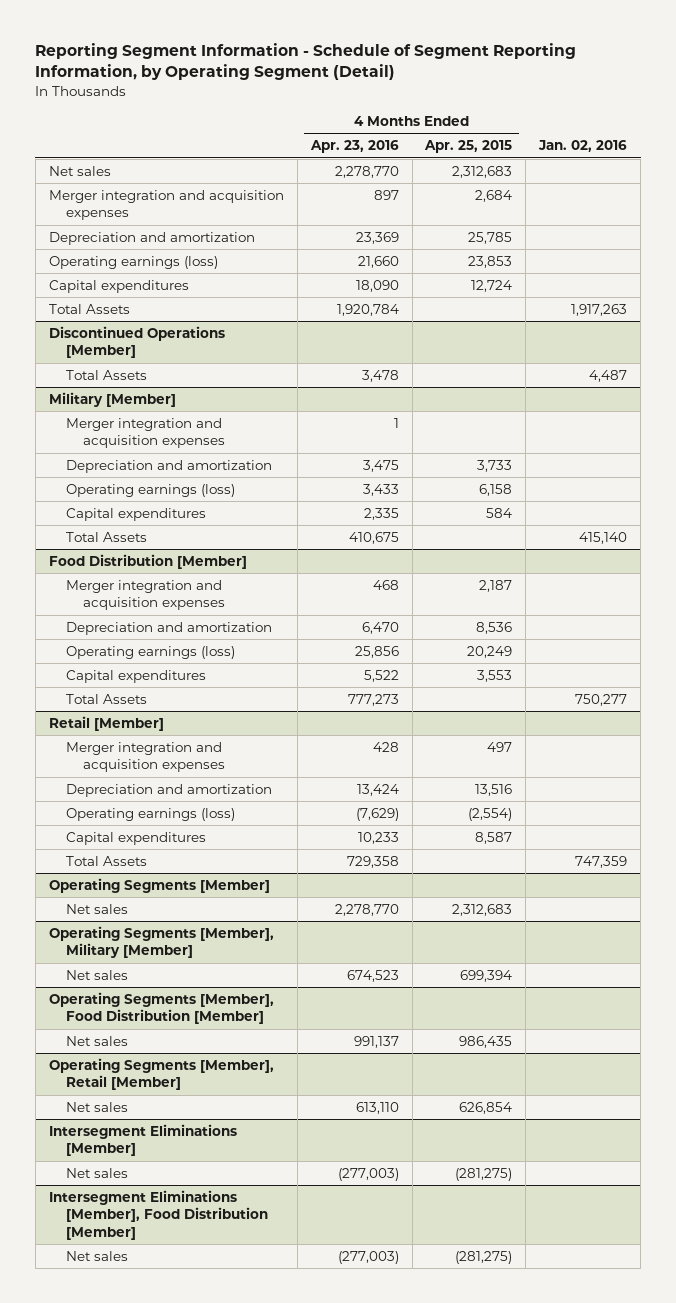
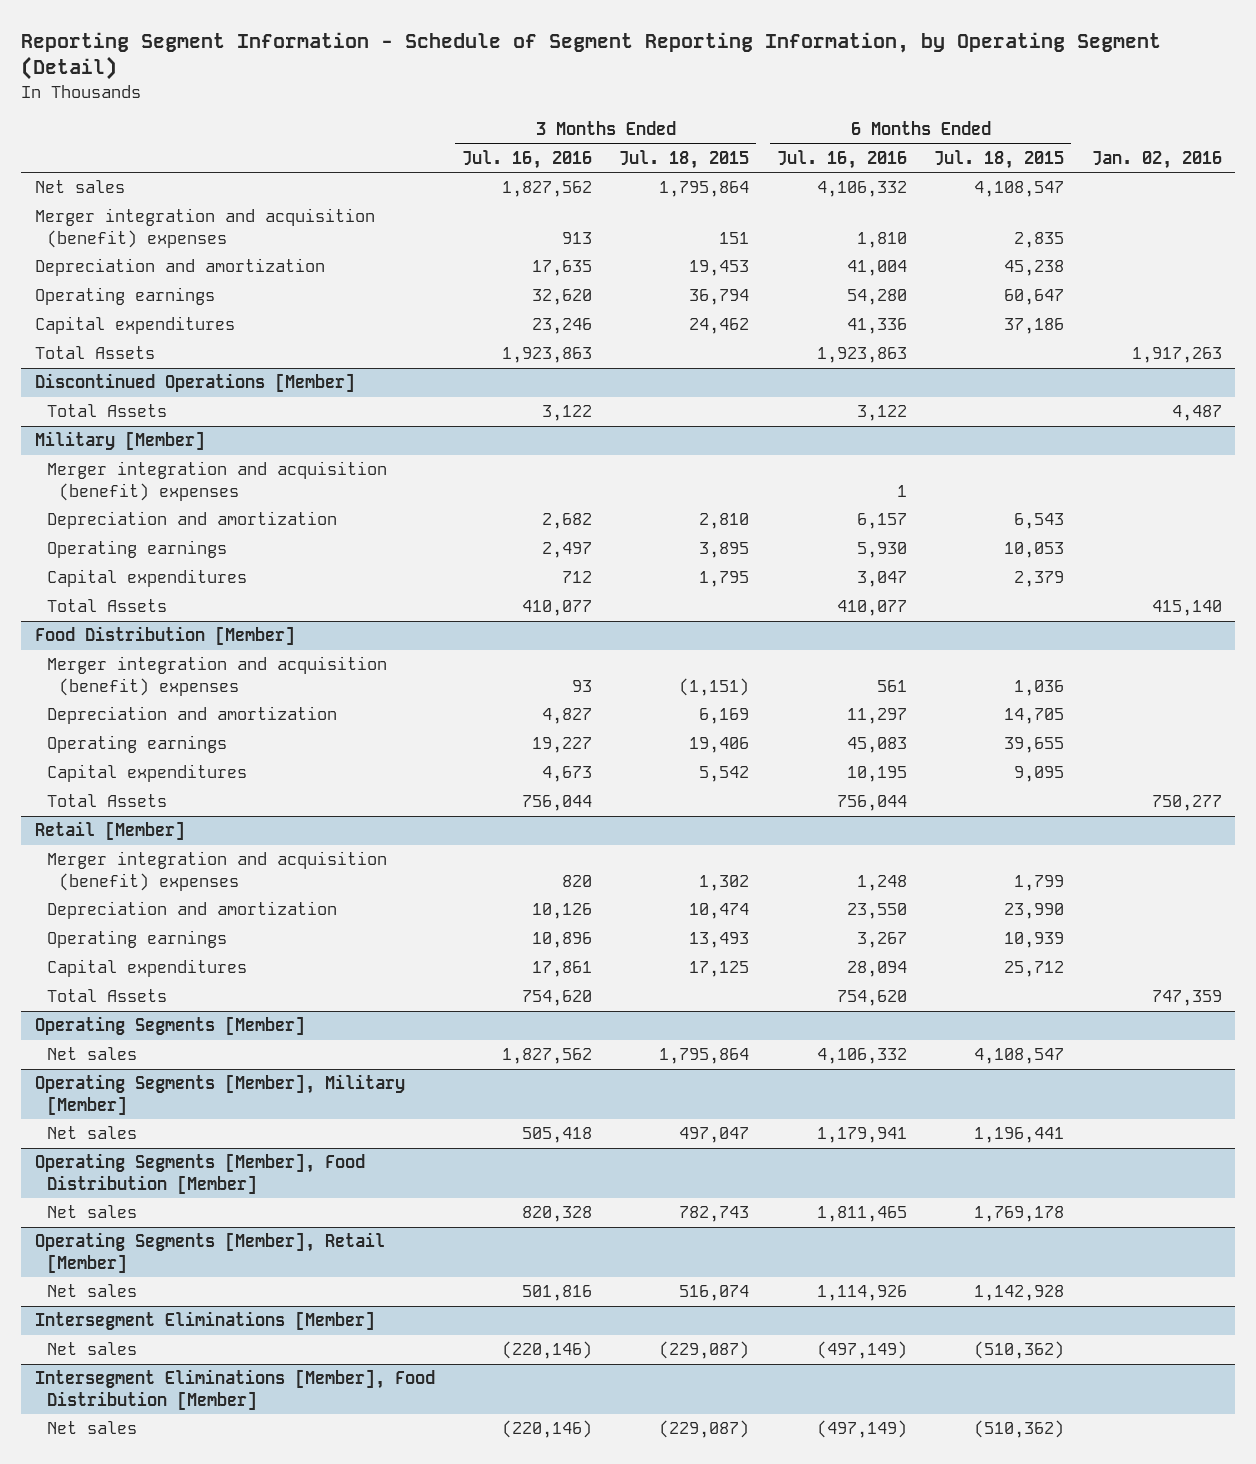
- | 4 Months Ended Apr. 23, 2016 | 4 Months Ended Apr. 25, 2015 | Jan. 02, 2016
+ | 3 Months Ended Jul. 16, 2016 | 3 Months Ended Jul. 18, 2015 | 6 Months Ended Jul. 16, 2016 | 6 Months Ended Jul. 18, 2015 | Jan. 02, 2016
- Merger integration and acquisition expenses | 897 | 2,684 |
+ Merger integration and acquisition (benefit) expenses | 913 | 151 | 1,810 | 2,835 |
- Operating earnings (loss) | 21,660 | 23,853 |
+ Operating earnings | 32,620 | 36,794 | 54,280 | 60,647 |
@ Military [Member]
- Merger integration and acquisition expenses | 1 | |
+ Merger integration and acquisition (benefit) expenses | | | 1 | |
- Operating earnings (loss) | 3,433 | 6,158 |
+ Operating earnings | 2,497 | 3,895 | 5,930 | 10,053 |
@ Food Distribution [Member]
- Merger integration and acquisition expenses | 468 | 2,187 |
+ Merger integration and acquisition (benefit) expenses | 93 | (1,151) | 561 | 1,036 |
- Operating earnings (loss) | 25,856 | 20,249 |
+ Operating earnings | 19,227 | 19,406 | 45,083 | 39,655 |
@ Retail [Member]
- Merger integration and acquisition expenses | 428 | 497 |
+ Merger integration and acquisition (benefit) expenses | 820 | 1,302 | 1,248 | 1,799 |
- Operating earnings (loss) | (7,629) | (2,554) |
+ Operating earnings | 10,896 | 13,493 | 3,267 | 10,939 |

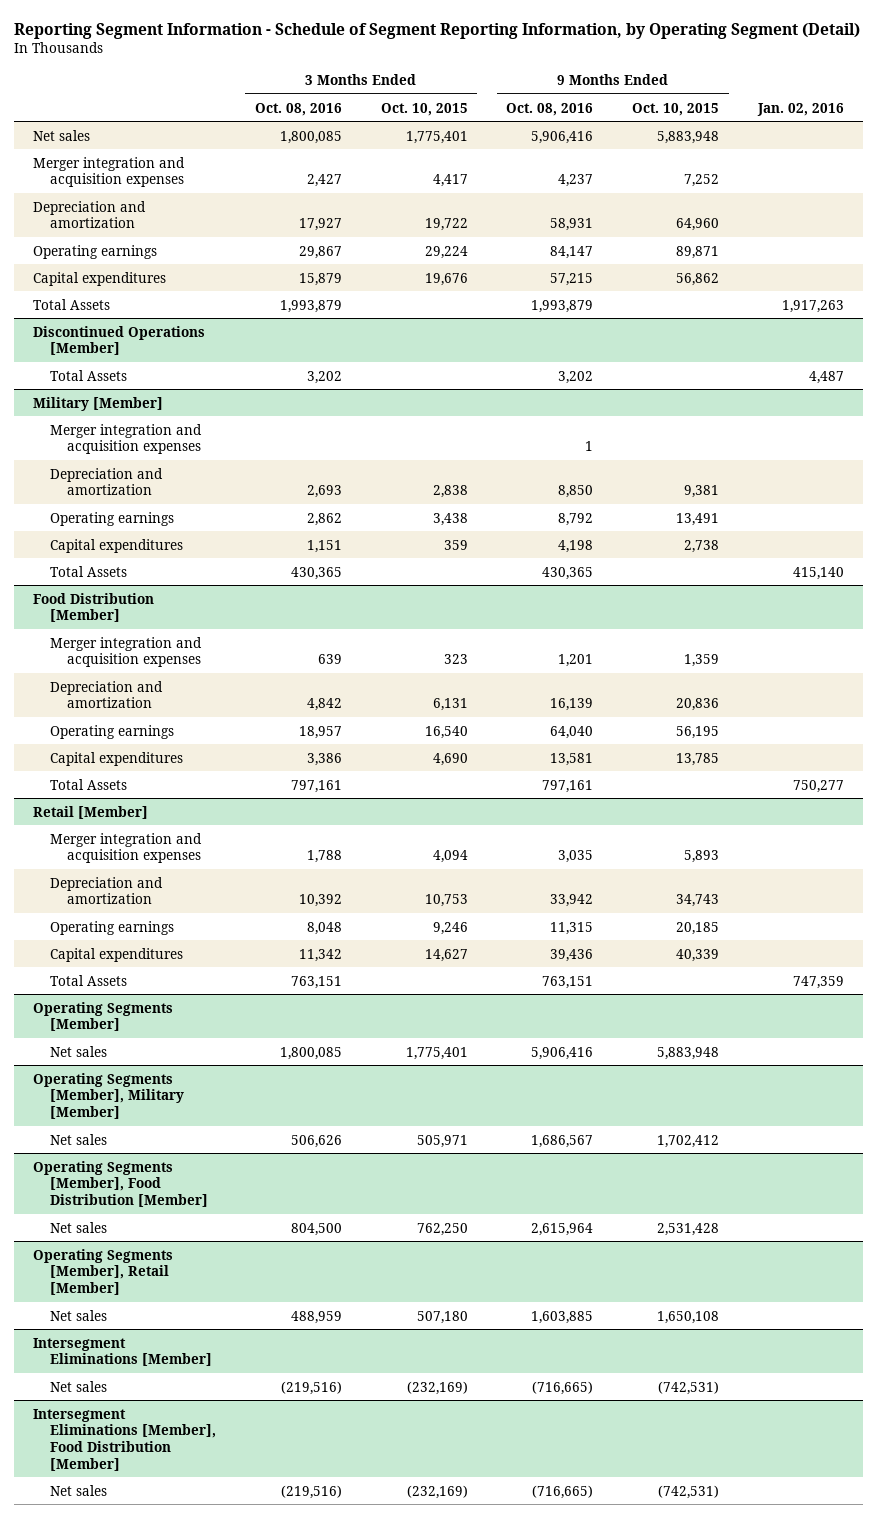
- | 3 Months Ended Jul. 16, 2016 | 3 Months Ended Jul. 18, 2015 | 6 Months Ended Jul. 16, 2016 | 6 Months Ended Jul. 18, 2015 | Jan. 02, 2016
+ | 3 Months Ended Oct. 08, 2016 | 3 Months Ended Oct. 10, 2015 | 9 Months Ended Oct. 08, 2016 | 9 Months Ended Oct. 10, 2015 | Jan. 02, 2016
- Merger integration and acquisition (benefit) expenses | 913 | 151 | 1,810 | 2,835 |
+ Merger integration and acquisition expenses | 2,427 | 4,417 | 4,237 | 7,252 |
@ Military [Member]
- Merger integration and acquisition (benefit) expenses | | | 1 | |
+ Merger integration and acquisition expenses | | | 1 | |
@ Food Distribution [Member]
- Merger integration and acquisition (benefit) expenses | 93 | (1,151) | 561 | 1,036 |
+ Merger integration and acquisition expenses | 639 | 323 | 1,201 | 1,359 |
@ Retail [Member]
- Merger integration and acquisition (benefit) expenses | 820 | 1,302 | 1,248 | 1,799 |
+ Merger integration and acquisition expenses | 1,788 | 4,094 | 3,035 | 5,893 |

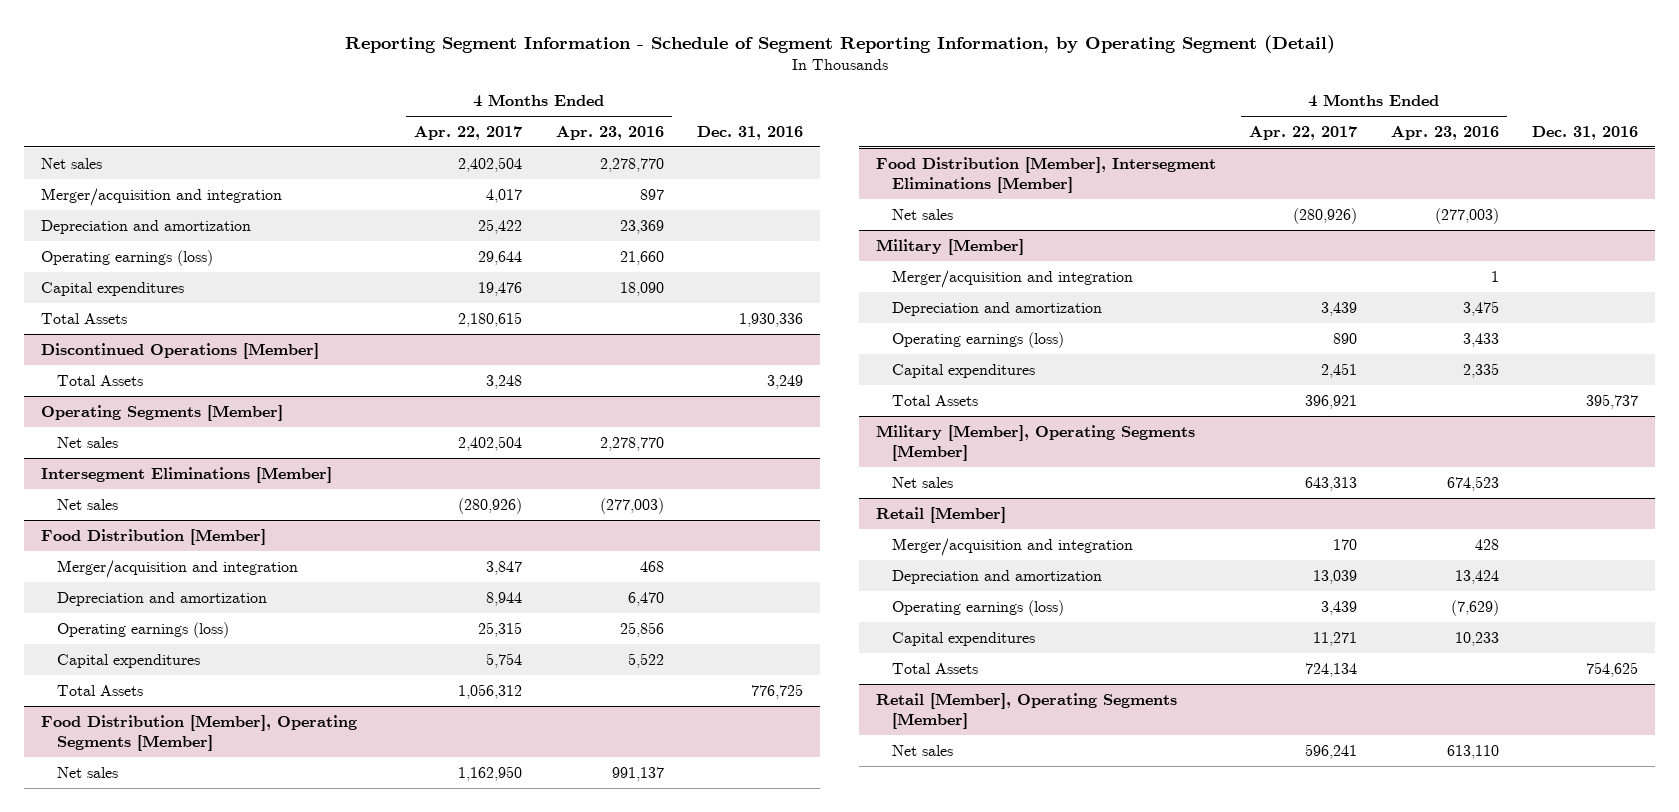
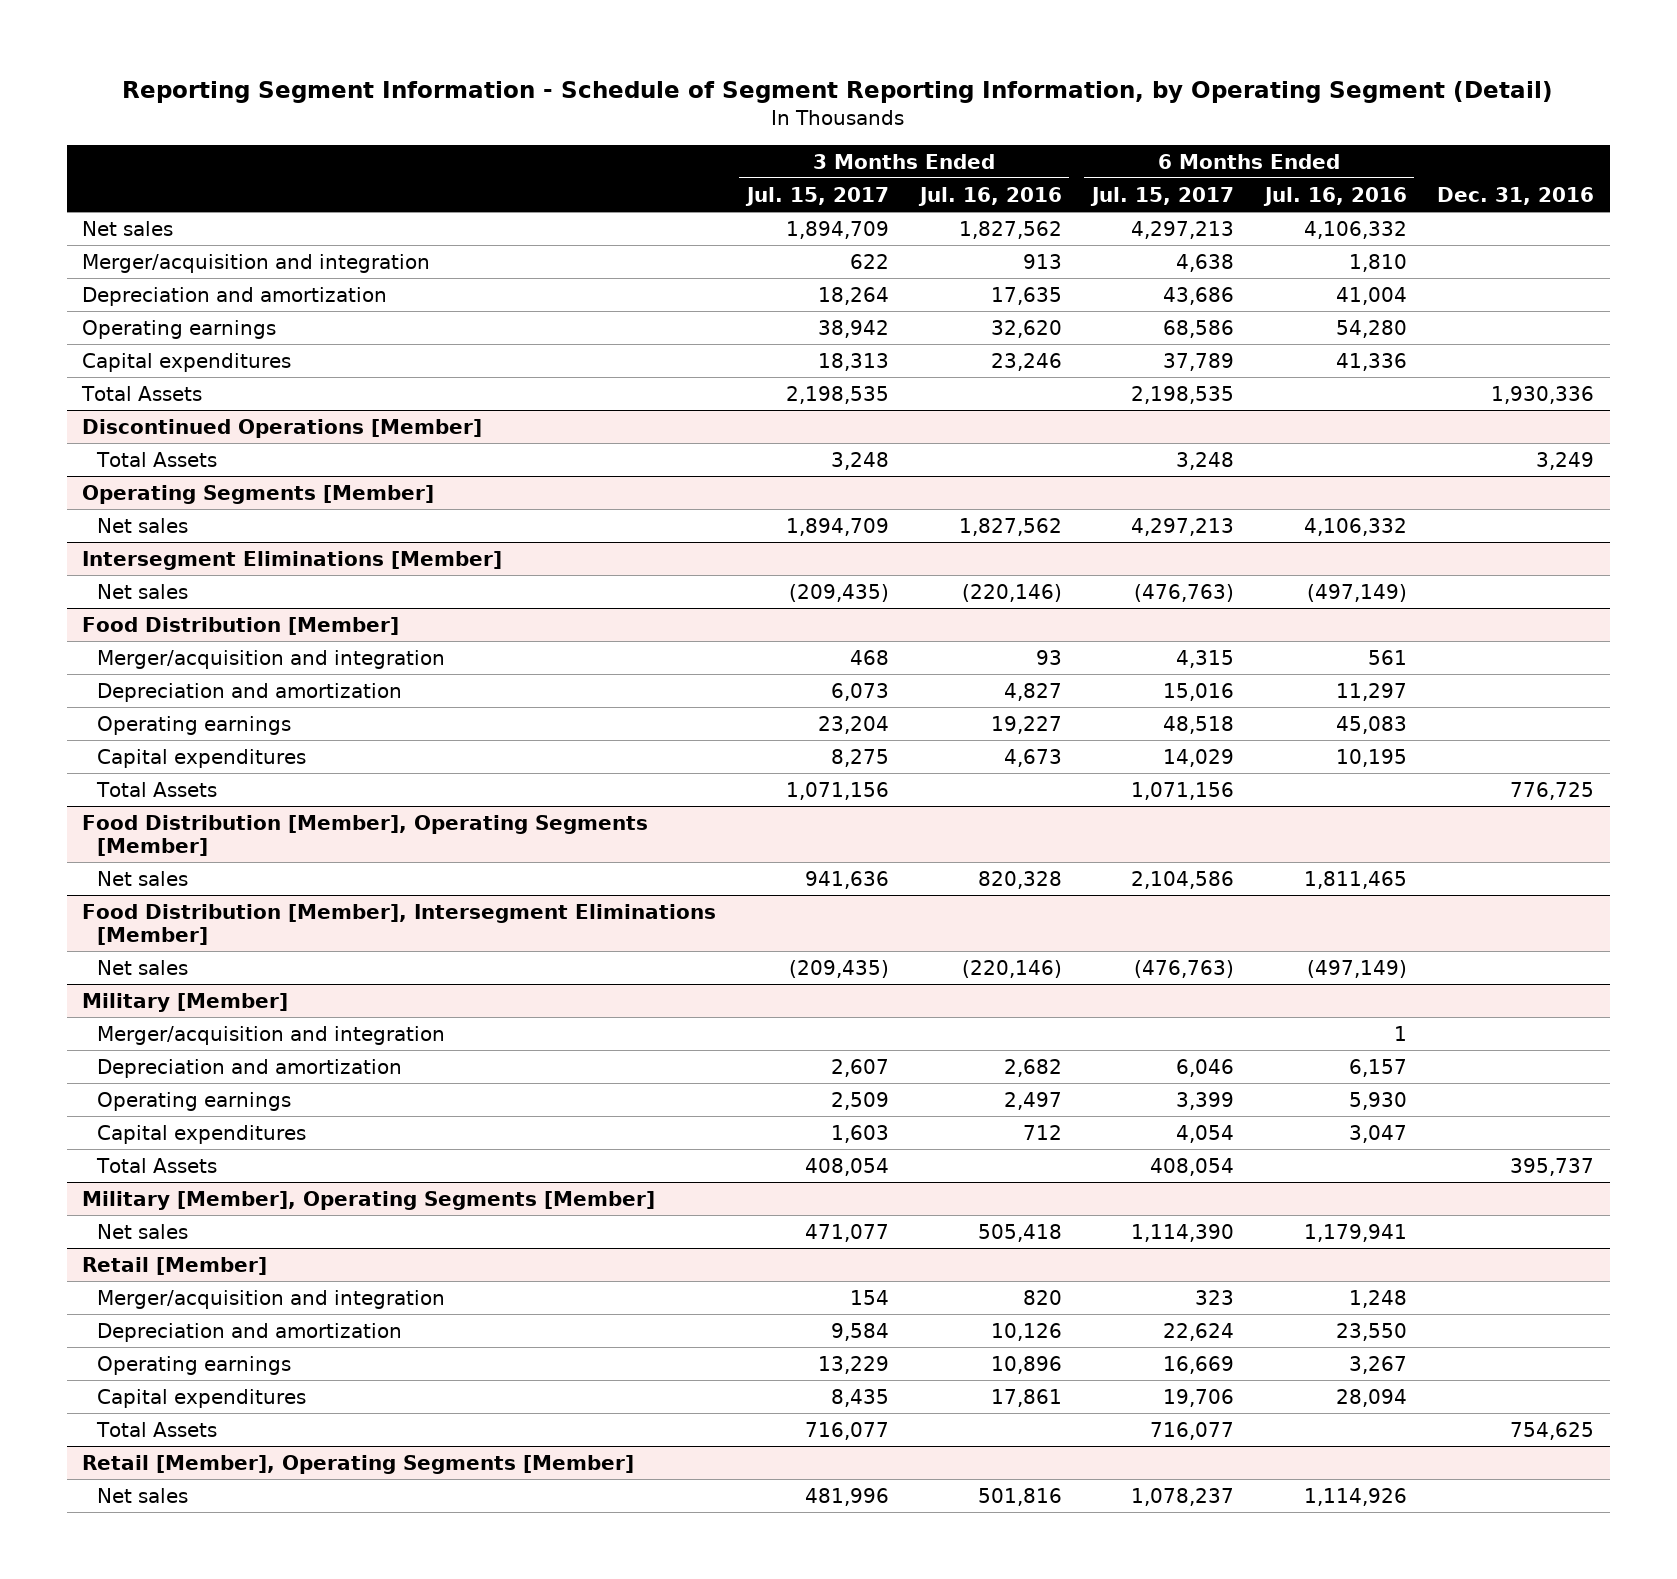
- | 4 Months Ended Apr. 22, 2017 | 4 Months Ended Apr. 23, 2016 | Dec. 31, 2016
+ | 3 Months Ended Jul. 15, 2017 | 3 Months Ended Jul. 16, 2016 | 6 Months Ended Jul. 15, 2017 | 6 Months Ended Jul. 16, 2016 | Dec. 31, 2016
- Operating earnings (loss) | 29,644 | 21,660 |
+ Operating earnings | 38,942 | 32,620 | 68,586 | 54,280 |
@ Food Distribution [Member]
- Operating earnings (loss) | 25,315 | 25,856 |
+ Operating earnings | 23,204 | 19,227 | 48,518 | 45,083 |
@ Military [Member]
- Operating earnings (loss) | 890 | 3,433 |
+ Operating earnings | 2,509 | 2,497 | 3,399 | 5,930 |
@ Retail [Member]
- Operating earnings (loss) | 3,439 | (7,629) |
+ Operating earnings | 13,229 | 10,896 | 16,669 | 3,267 |

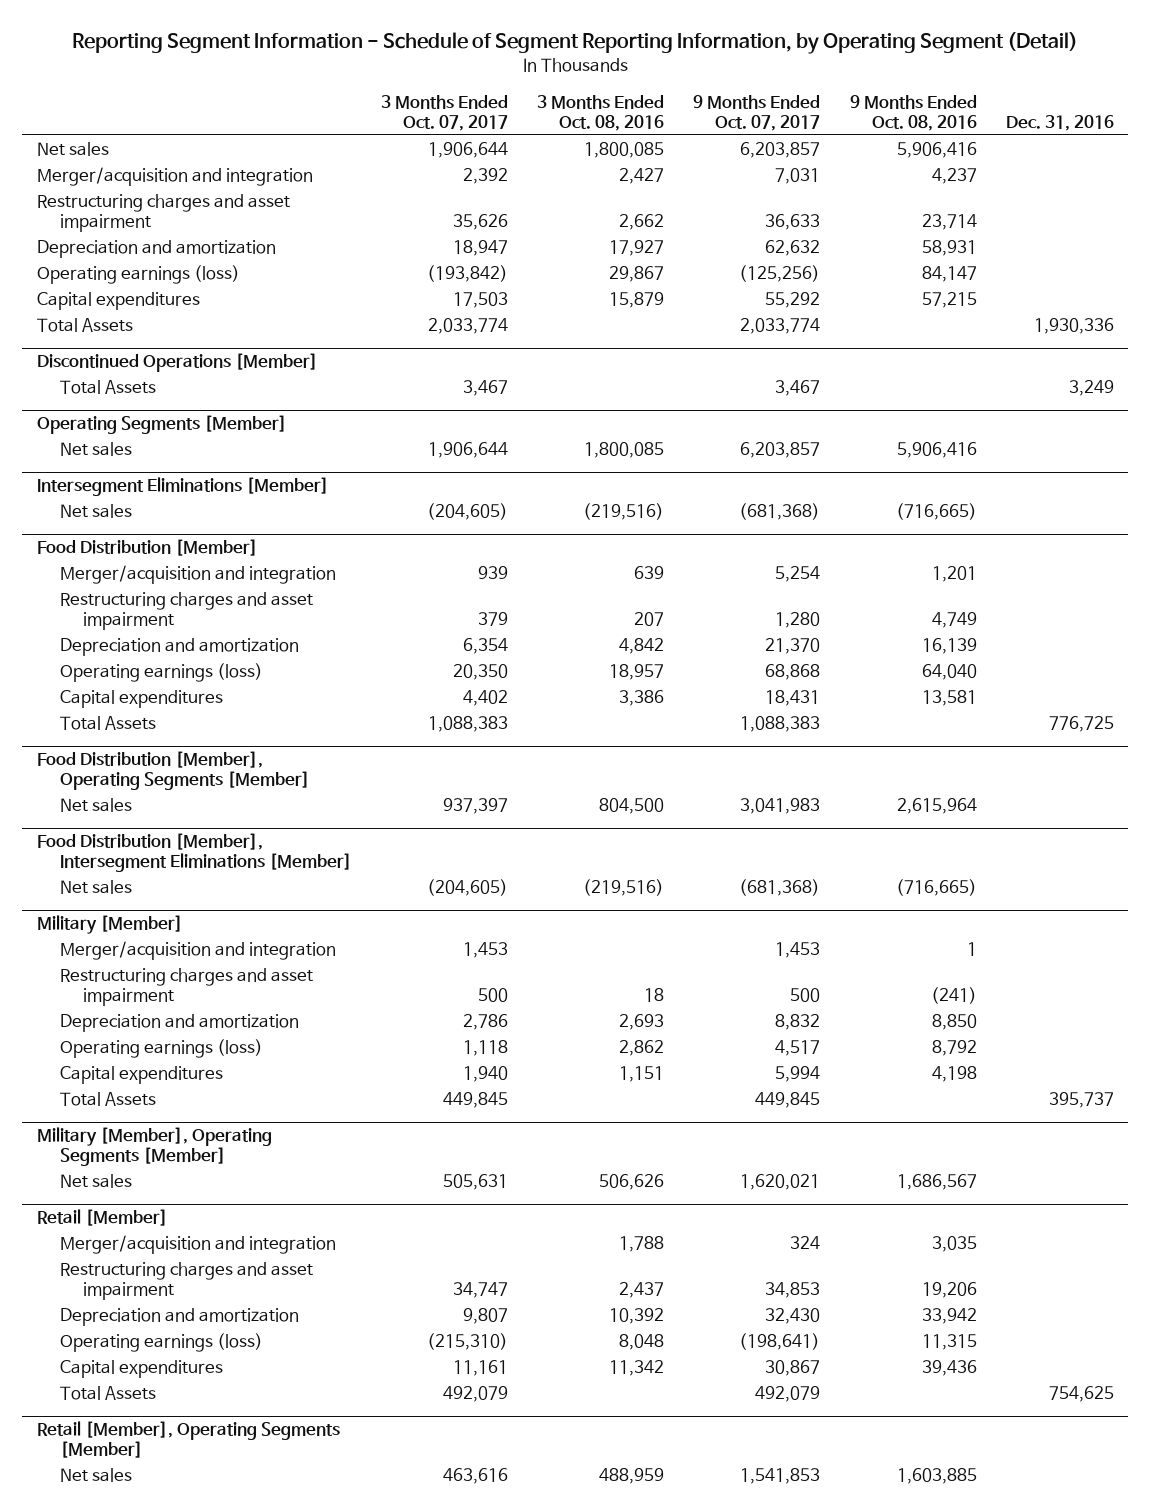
- | 3 Months Ended Jul. 15, 2017 | 3 Months Ended Jul. 16, 2016 | 6 Months Ended Jul. 15, 2017 | 6 Months Ended Jul. 16, 2016 | Dec. 31, 2016
+ | 3 Months Ended Oct. 07, 2017 | 3 Months Ended Oct. 08, 2016 | 9 Months Ended Oct. 07, 2017 | 9 Months Ended Oct. 08, 2016 | Dec. 31, 2016
+ Restructuring charges and asset impairment | 35,626 | 2,662 | 36,633 | 23,714 |
- Operating earnings | 38,942 | 32,620 | 68,586 | 54,280 |
+ Operating earnings (loss) | (193,842) | 29,867 | (125,256) | 84,147 |
@ Food Distribution [Member]
+ Restructuring charges and asset impairment | 379 | 207 | 1,280 | 4,749 |
- Operating earnings | 23,204 | 19,227 | 48,518 | 45,083 |
+ Operating earnings (loss) | 20,350 | 18,957 | 68,868 | 64,040 |
@ Military [Member]
+ Restructuring charges and asset impairment | 500 | 18 | 500 | (241) |
- Operating earnings | 2,509 | 2,497 | 3,399 | 5,930 |
+ Operating earnings (loss) | 1,118 | 2,862 | 4,517 | 8,792 |
@ Retail [Member]
+ Restructuring charges and asset impairment | 34,747 | 2,437 | 34,853 | 19,206 |
- Operating earnings | 13,229 | 10,896 | 16,669 | 3,267 |
+ Operating earnings (loss) | (215,310) | 8,048 | (198,641) | 11,315 |

